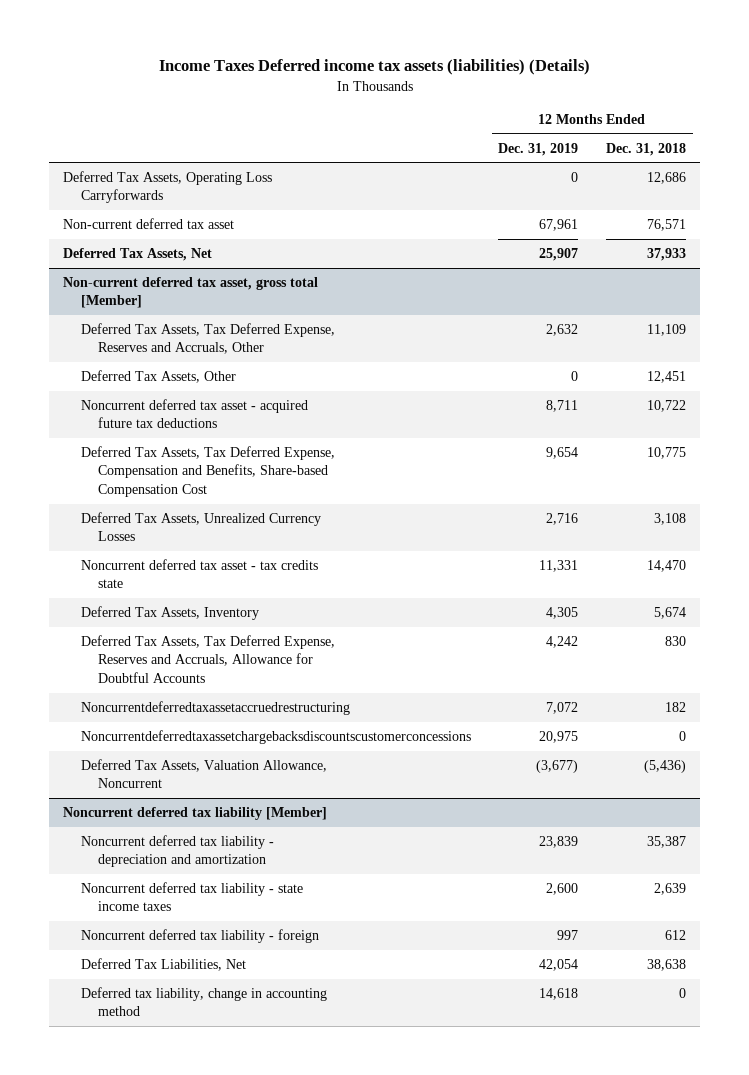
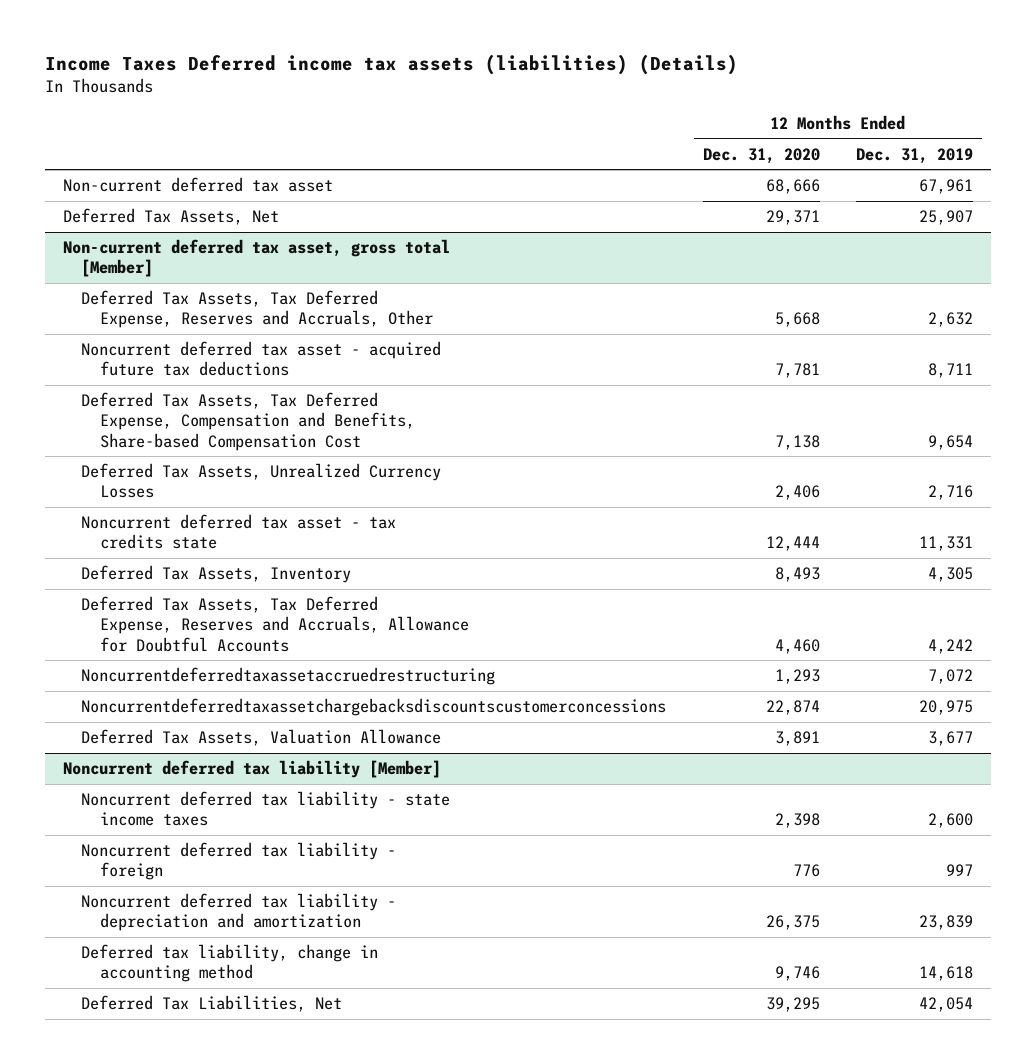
- | 12 Months Ended Dec. 31, 2019 | 12 Months Ended Dec. 31, 2018
+ | 12 Months Ended Dec. 31, 2020 | 12 Months Ended Dec. 31, 2019
- Deferred Tax Assets, Operating Loss Carryforwards | 0 | 12,686
@ Non-current deferred tax asset, gross total [Member]
- Deferred Tax Assets, Other | 0 | 12,451
- Deferred Tax Assets, Valuation Allowance, Noncurrent | (3,677) | (5,436)
+ Deferred Tax Assets, Valuation Allowance | 3,891 | 3,677
@ Noncurrent deferred tax liability [Member]
moved down: Noncurrent deferred tax liability - depreciation and amortization | 26,375 | 23,839
moved down: Deferred Tax Liabilities, Net | 39,295 | 42,054

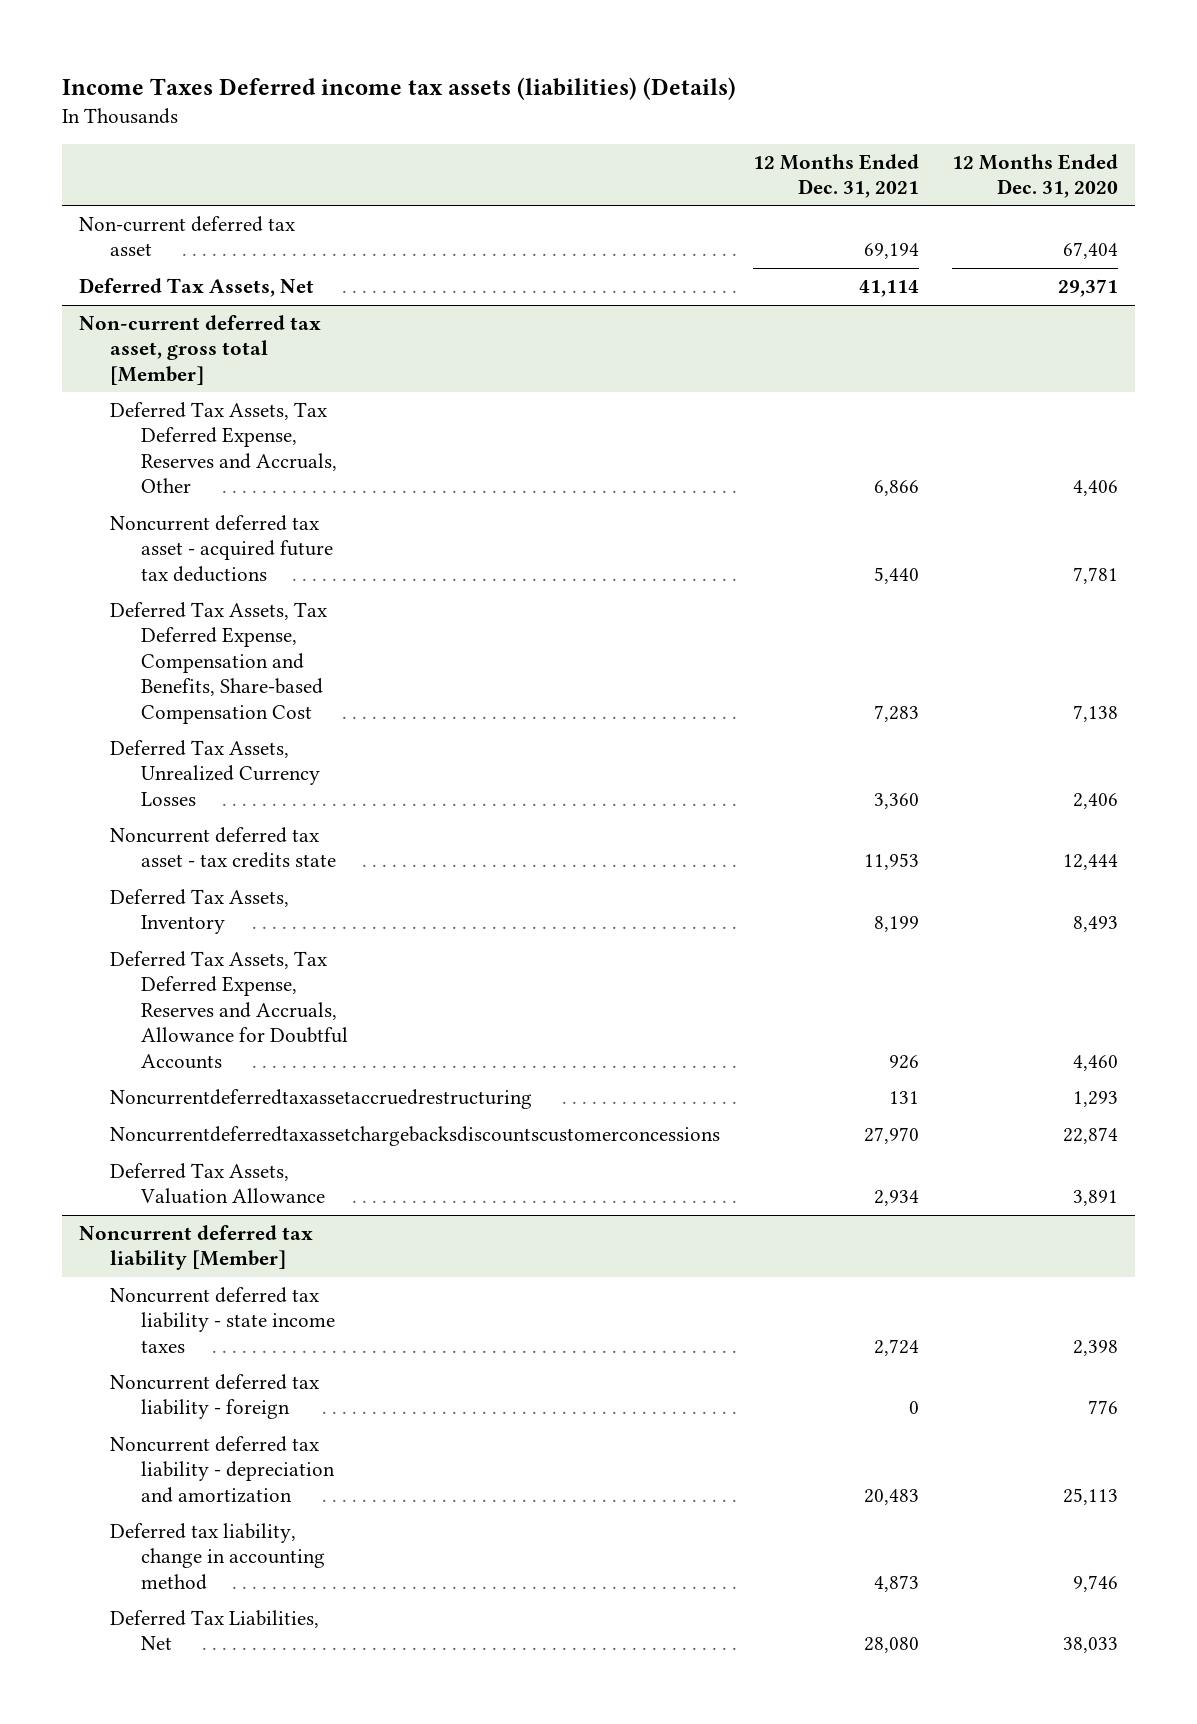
- | 12 Months Ended Dec. 31, 2020 | 12 Months Ended Dec. 31, 2019
+ | 12 Months Ended Dec. 31, 2021 | 12 Months Ended Dec. 31, 2020
- Non-current deferred tax asset | 68,666 | 67,961
+ Non-current deferred tax asset | 69,194 | 67,404
@ Non-current deferred tax asset, gross total [Member]
- Deferred Tax Assets, Tax Deferred Expense, Reserves and Accruals, Other | 5,668 | 2,632
+ Deferred Tax Assets, Tax Deferred Expense, Reserves and Accruals, Other | 6,866 | 4,406
@ Noncurrent deferred tax liability [Member]
- Noncurrent deferred tax liability - depreciation and amortization | 26,375 | 23,839
+ Noncurrent deferred tax liability - depreciation and amortization | 20,483 | 25,113
- Deferred Tax Liabilities, Net | 39,295 | 42,054
+ Deferred Tax Liabilities, Net | 28,080 | 38,033

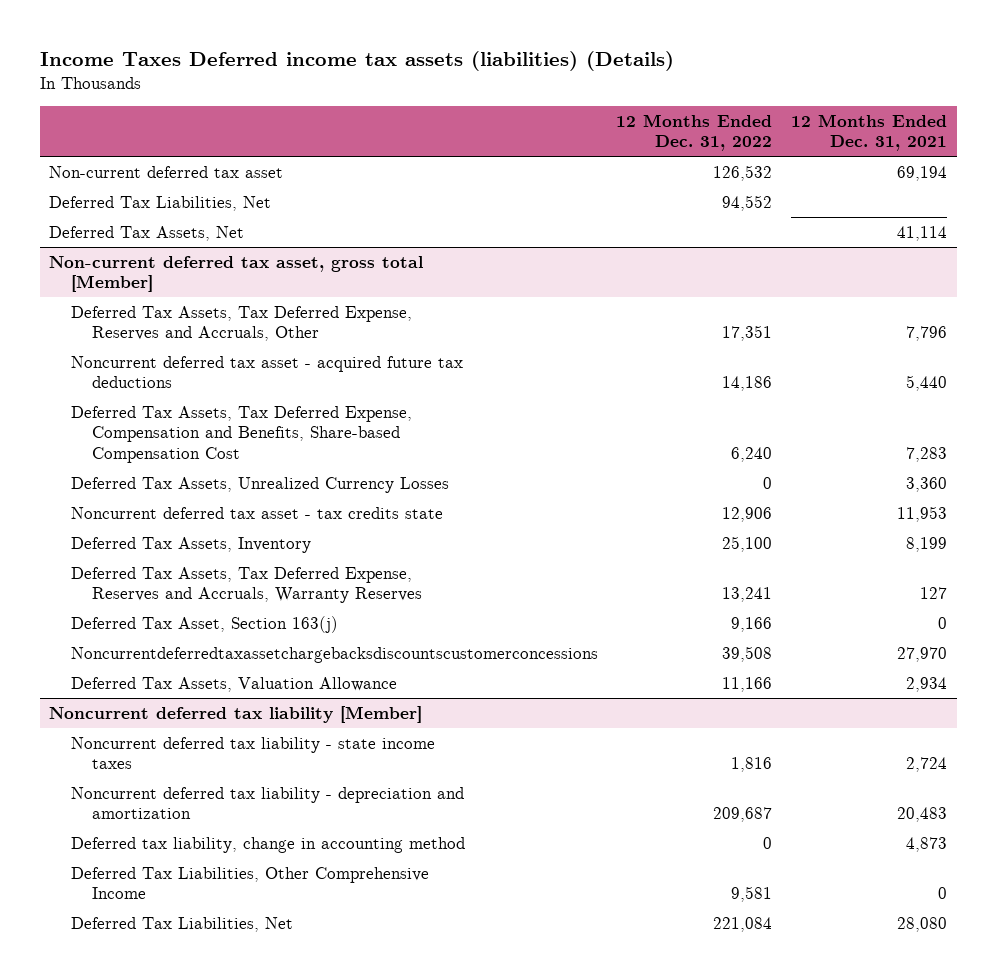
- | 12 Months Ended Dec. 31, 2021 | 12 Months Ended Dec. 31, 2020
+ | 12 Months Ended Dec. 31, 2022 | 12 Months Ended Dec. 31, 2021
+ Deferred Tax Liabilities, Net | 94,552 |
@ Non-current deferred tax asset, gross total [Member]
- Deferred Tax Assets, Tax Deferred Expense, Reserves and Accruals, Other | 6,866 | 4,406
+ Deferred Tax Assets, Tax Deferred Expense, Reserves and Accruals, Other | 17,351 | 7,796
- Deferred Tax Assets, Tax Deferred Expense, Reserves and Accruals, Allowance for Doubtful Accounts | 926 | 4,460
- Noncurrentdeferredtaxassetaccruedrestructuring | 131 | 1,293
+ Deferred Tax Assets, Tax Deferred Expense, Reserves and Accruals, Warranty Reserves | 13,241 | 127
+ Deferred Tax Asset, Section 163(j) | 9,166 | 0
@ Noncurrent deferred tax liability [Member]
- Noncurrent deferred tax liability - foreign | 0 | 776
+ Deferred Tax Liabilities, Other Comprehensive Income | 9,581 | 0

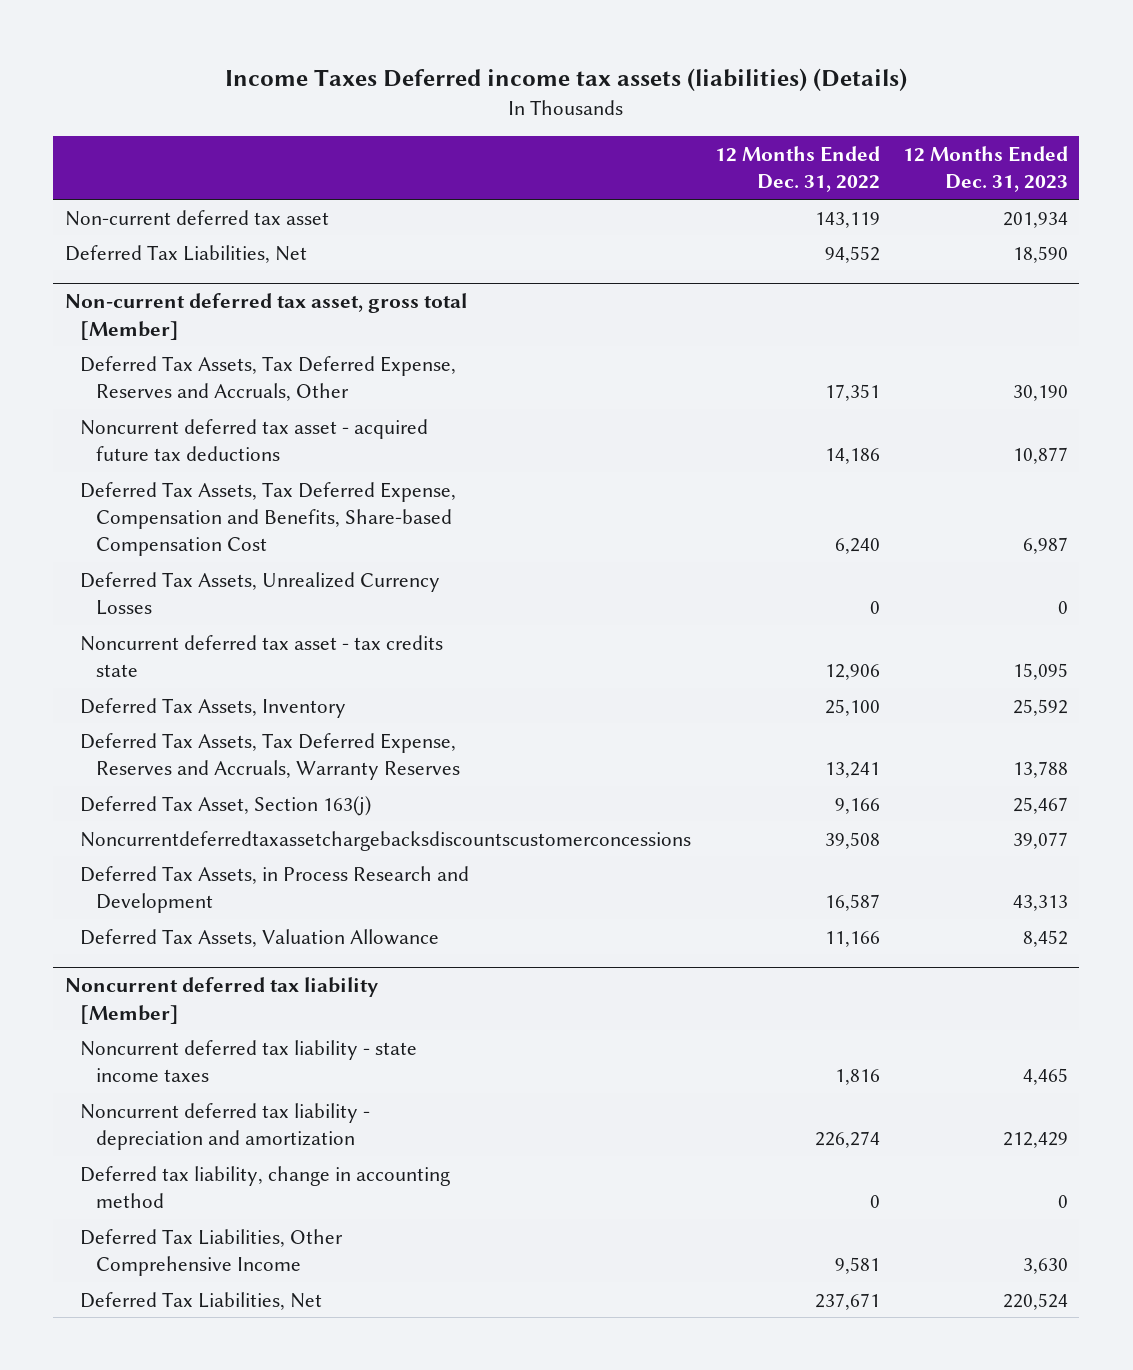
- | 12 Months Ended Dec. 31, 2022 | 12 Months Ended Dec. 31, 2021
+ | 12 Months Ended Dec. 31, 2022 | 12 Months Ended Dec. 31, 2023
- Non-current deferred tax asset | 126,532 | 69,194
+ Non-current deferred tax asset | 143,119 | 201,934
- Deferred Tax Assets, Net | | 41,114
@ Non-current deferred tax asset, gross total [Member]
+ Deferred Tax Assets, in Process Research and Development | 16,587 | 43,313
@ Noncurrent deferred tax liability [Member]
- Noncurrent deferred tax liability - depreciation and amortization | 209,687 | 20,483
+ Noncurrent deferred tax liability - depreciation and amortization | 226,274 | 212,429
- Deferred Tax Liabilities, Net | 221,084 | 28,080
+ Deferred Tax Liabilities, Net | 237,671 | 220,524

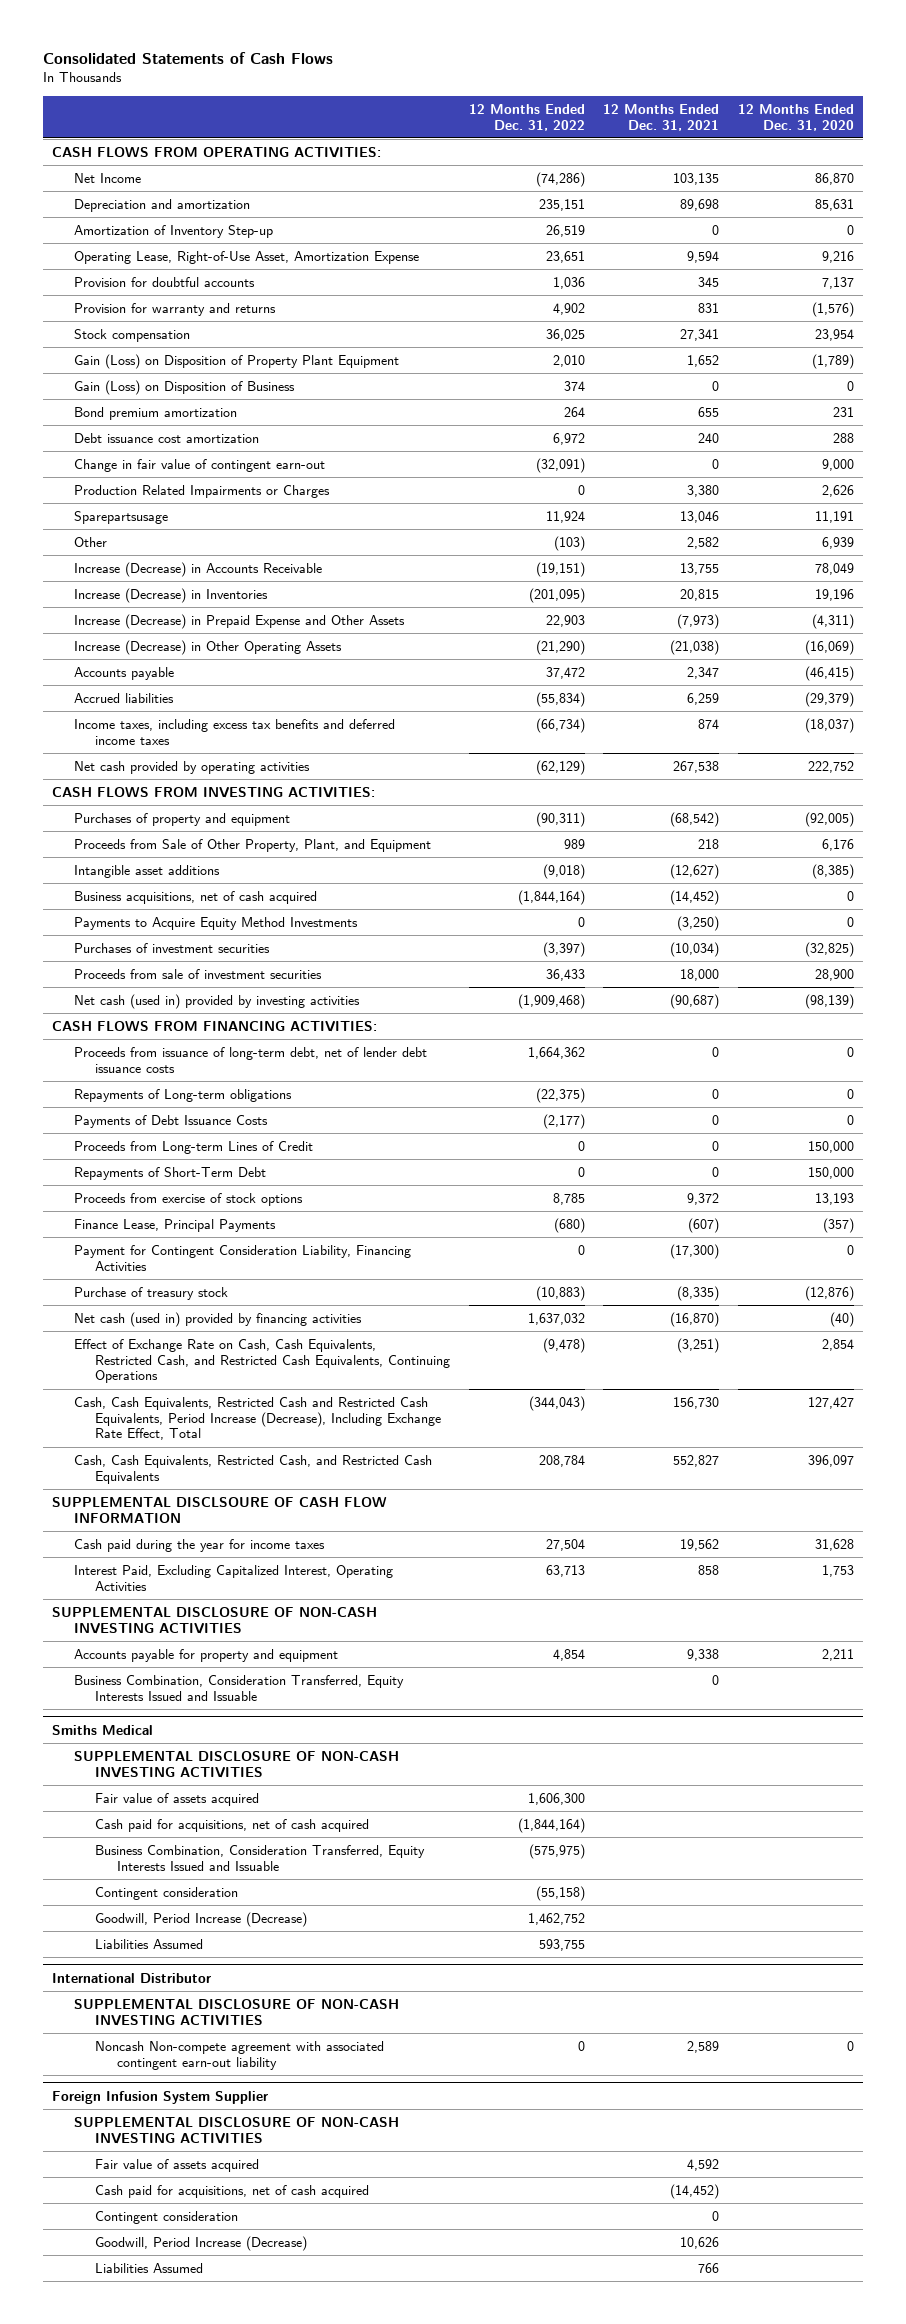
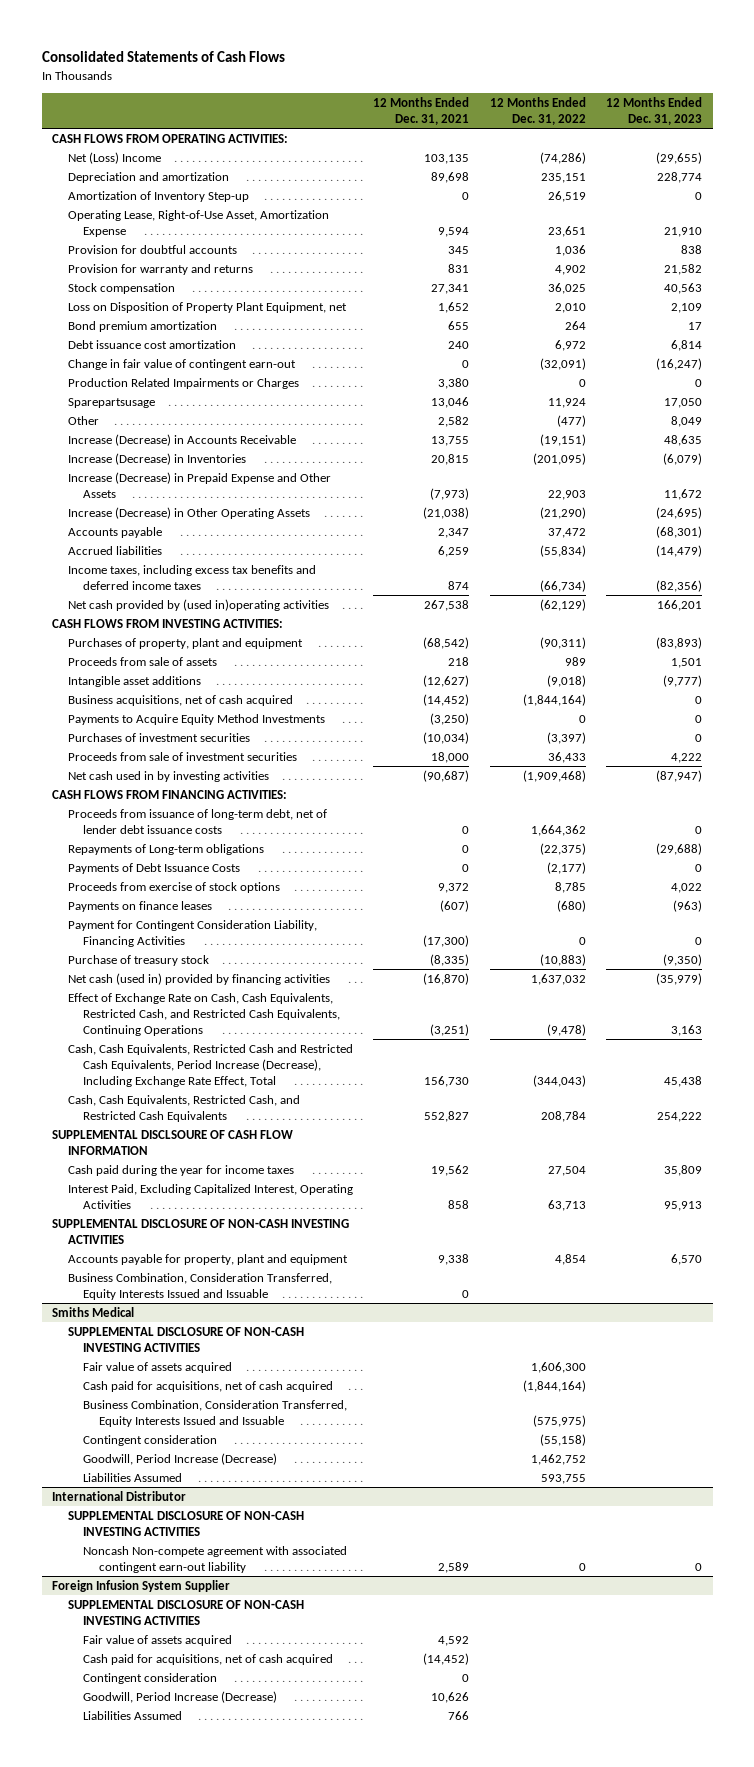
- | 12 Months Ended Dec. 31, 2022 | 12 Months Ended Dec. 31, 2021 | 12 Months Ended Dec. 31, 2020
+ | 12 Months Ended Dec. 31, 2021 | 12 Months Ended Dec. 31, 2022 | 12 Months Ended Dec. 31, 2023
- Net Income | (74,286) | 103,135 | 86,870
+ Net (Loss) Income | 103,135 | (74,286) | (29,655)
- Gain (Loss) on Disposition of Property Plant Equipment | 2,010 | 1,652 | (1,789)
- Gain (Loss) on Disposition of Business | 374 | 0 | 0
+ Loss on Disposition of Property Plant Equipment, net | 1,652 | 2,010 | 2,109
- Other | (103) | 2,582 | 6,939
+ Other | 2,582 | (477) | 8,049
- Net cash provided by operating activities | (62,129) | 267,538 | 222,752
+ Net cash provided by (used in)operating activities | 267,538 | (62,129) | 166,201
- Purchases of property and equipment | (90,311) | (68,542) | (92,005)
- Proceeds from Sale of Other Property, Plant, and Equipment | 989 | 218 | 6,176
+ Purchases of property, plant and equipment | (68,542) | (90,311) | (83,893)
+ Proceeds from sale of assets | 218 | 989 | 1,501
- Net cash (used in) provided by investing activities | (1,909,468) | (90,687) | (98,139)
+ Net cash used in by investing activities | (90,687) | (1,909,468) | (87,947)
- Proceeds from Long-term Lines of Credit | 0 | 0 | 150,000
- Repayments of Short-Term Debt | 0 | 0 | 150,000
- Finance Lease, Principal Payments | (680) | (607) | (357)
+ Payments on finance leases | (607) | (680) | (963)
- Accounts payable for property and equipment | 4,854 | 9,338 | 2,211
+ Accounts payable for property, plant and equipment | 9,338 | 4,854 | 6,570

